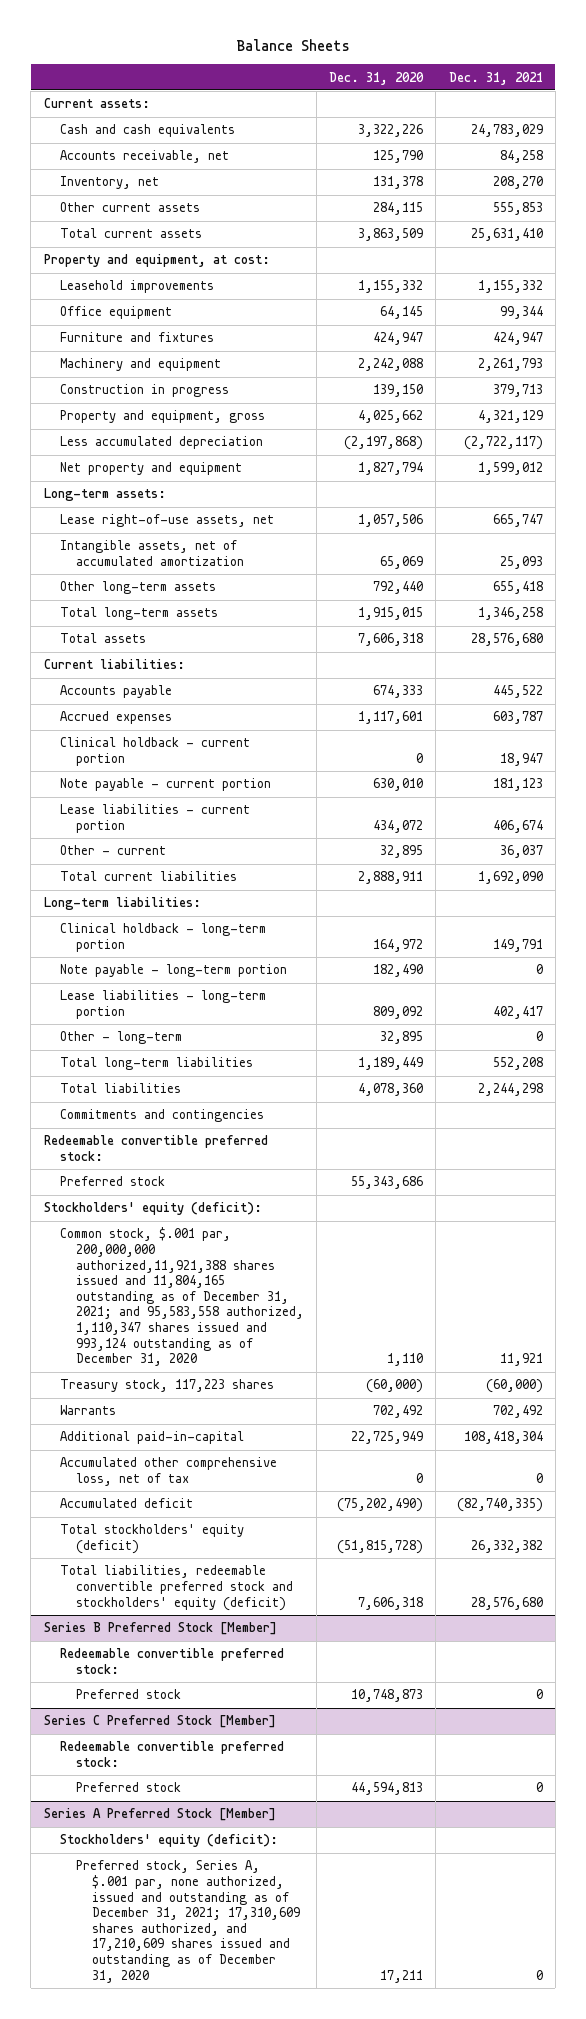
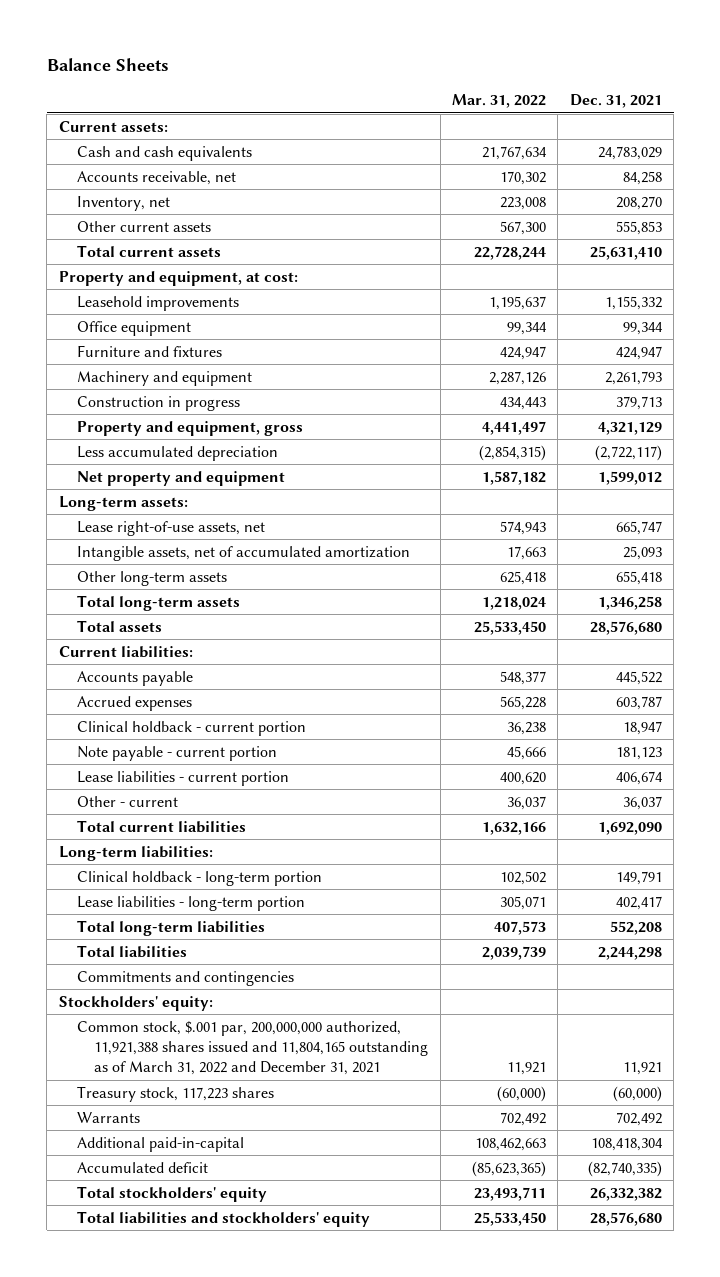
- | Dec. 31, 2020 | Dec. 31, 2021
+ | Mar. 31, 2022 | Dec. 31, 2021
- Note payable - long-term portion | 182,490 | 0
- Other - long-term | 32,895 | 0
- Redeemable convertible preferred stock:
- Preferred stock | 55,343,686 |
- Stockholders' equity (deficit):
- Common stock, $.001 par, 200,000,000 authorized,11,921,388 shares issued and 11,804,165 outstanding as of December 31, 2021; and 95,583,558 authorized, 1,110,347 shares issued and 993,124 outstanding as of December 31, 2020 | 1,110 | 11,921
+ Stockholders' equity:
+ Common stock, $.001 par, 200,000,000 authorized, 11,921,388 shares issued and 11,804,165 outstanding as of March 31, 2022 and December 31, 2021 | 11,921 | 11,921
- Accumulated other comprehensive loss, net of tax | 0 | 0
- Total stockholders' equity (deficit) | (51,815,728) | 26,332,382
- Total liabilities, redeemable convertible preferred stock and stockholders' equity (deficit) | 7,606,318 | 28,576,680
- Series B Preferred Stock [Member]
- Redeemable convertible preferred stock:
- Preferred stock | 10,748,873 | 0
- Series C Preferred Stock [Member]
- Redeemable convertible preferred stock:
- Preferred stock | 44,594,813 | 0
- Series A Preferred Stock [Member]
- Stockholders' equity (deficit):
- Preferred stock, Series A, $.001 par, none authorized, issued and outstanding as of December 31, 2021; 17,310,609 shares authorized, and 17,210,609 shares issued and outstanding as of December 31, 2020 | 17,211 | 0
+ Total stockholders' equity | 23,493,711 | 26,332,382
+ Total liabilities and stockholders' equity | 25,533,450 | 28,576,680

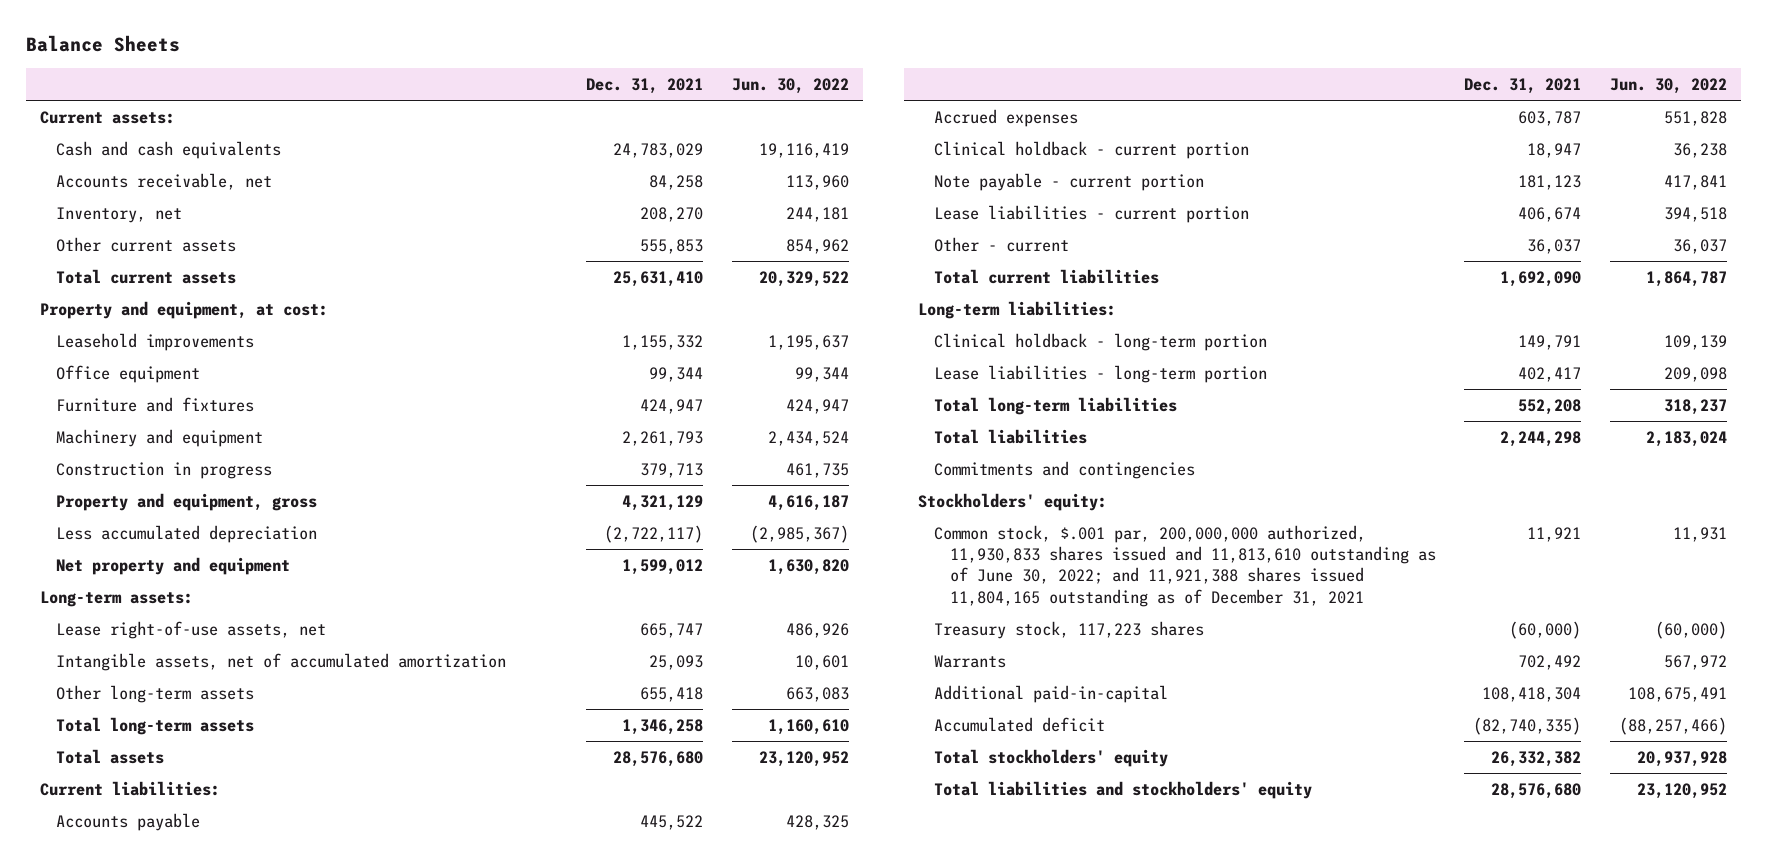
- | Mar. 31, 2022 | Dec. 31, 2021
+ | Dec. 31, 2021 | Jun. 30, 2022
- Common stock, $.001 par, 200,000,000 authorized, 11,921,388 shares issued and 11,804,165 outstanding as of March 31, 2022 and December 31, 2021 | 11,921 | 11,921
+ Common stock, $.001 par, 200,000,000 authorized, 11,930,833 shares issued and 11,813,610 outstanding as of June 30, 2022; and 11,921,388 shares issued 11,804,165 outstanding as of December 31, 2021 | 11,921 | 11,931

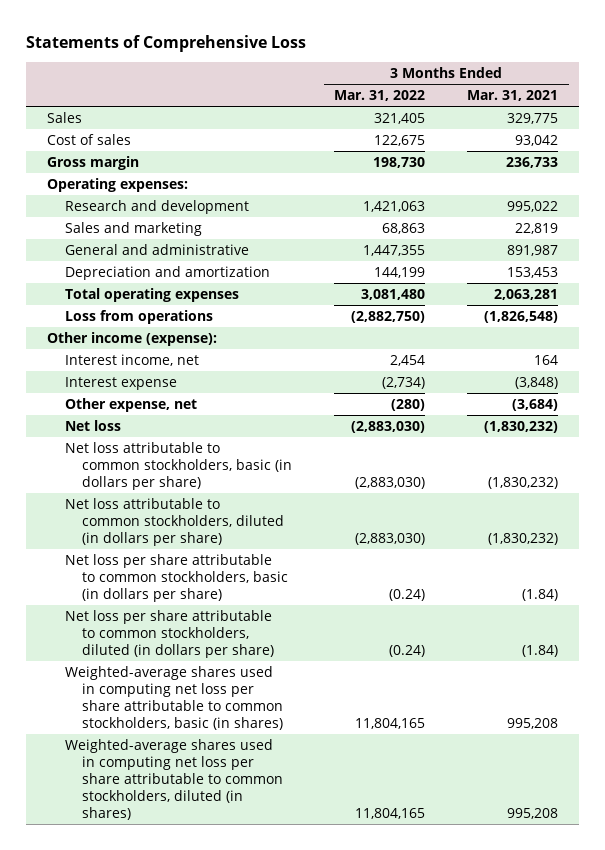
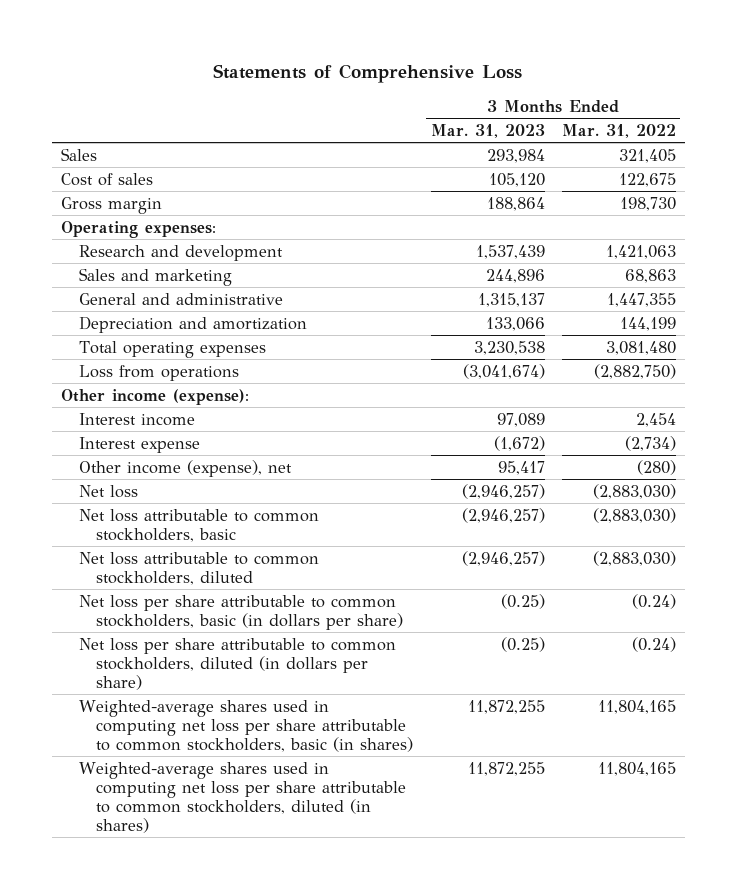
- | 3 Months Ended Mar. 31, 2022 | 3 Months Ended Mar. 31, 2021
+ | 3 Months Ended Mar. 31, 2023 | 3 Months Ended Mar. 31, 2022
- Interest income, net | 2,454 | 164
+ Interest income | 97,089 | 2,454
- Other expense, net | (280) | (3,684)
+ Other income (expense), net | 95,417 | (280)
- Net loss attributable to common stockholders, basic (in dollars per share) | (2,883,030) | (1,830,232)
- Net loss attributable to common stockholders, diluted (in dollars per share) | (2,883,030) | (1,830,232)
+ Net loss attributable to common stockholders, basic | (2,946,257) | (2,883,030)
+ Net loss attributable to common stockholders, diluted | (2,946,257) | (2,883,030)

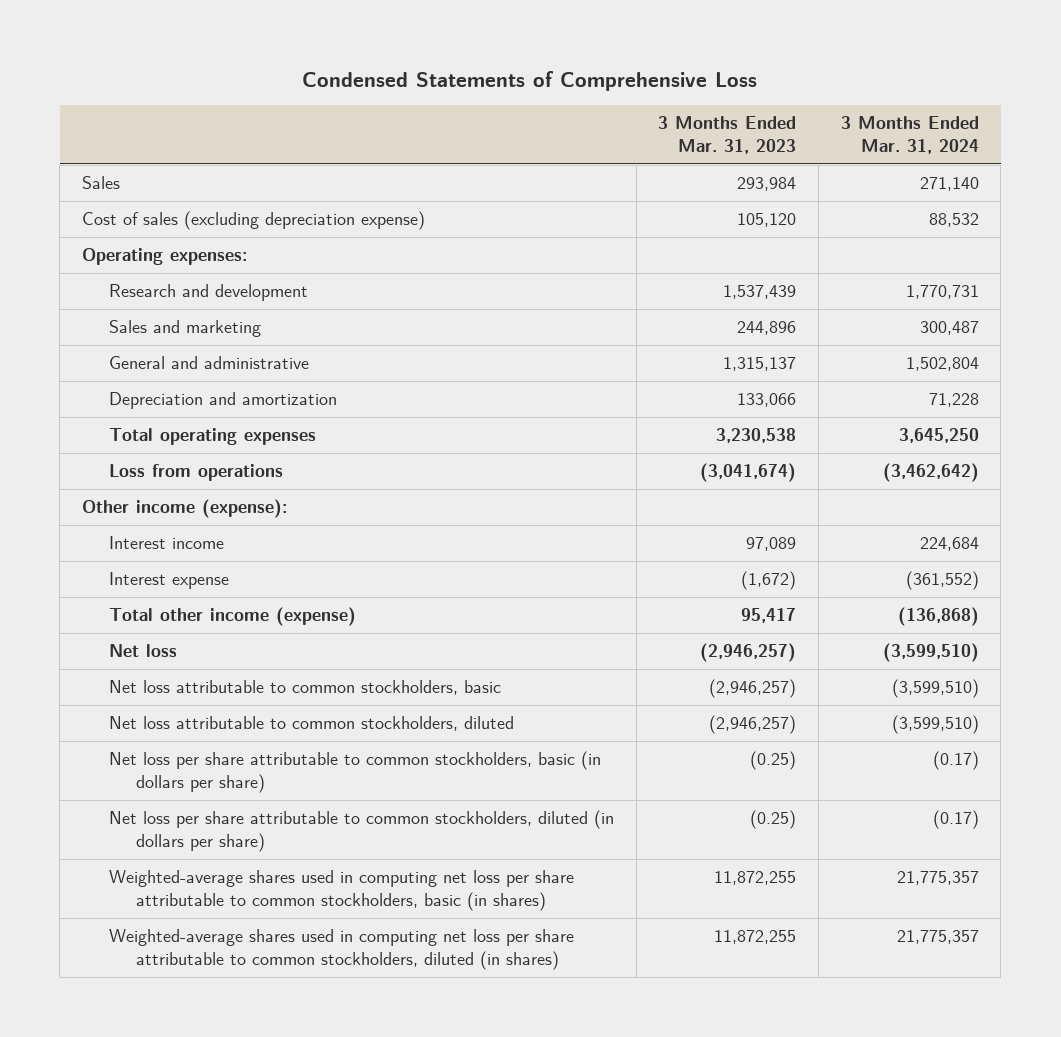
- Statements of Comprehensive Loss
+ Condensed Statements of Comprehensive Loss
- | 3 Months Ended Mar. 31, 2023 | 3 Months Ended Mar. 31, 2022
+ | 3 Months Ended Mar. 31, 2023 | 3 Months Ended Mar. 31, 2024
- Cost of sales | 105,120 | 122,675
- Gross margin | 188,864 | 198,730
+ Cost of sales (excluding depreciation expense) | 105,120 | 88,532
- Other income (expense), net | 95,417 | (280)
+ Total other income (expense) | 95,417 | (136,868)

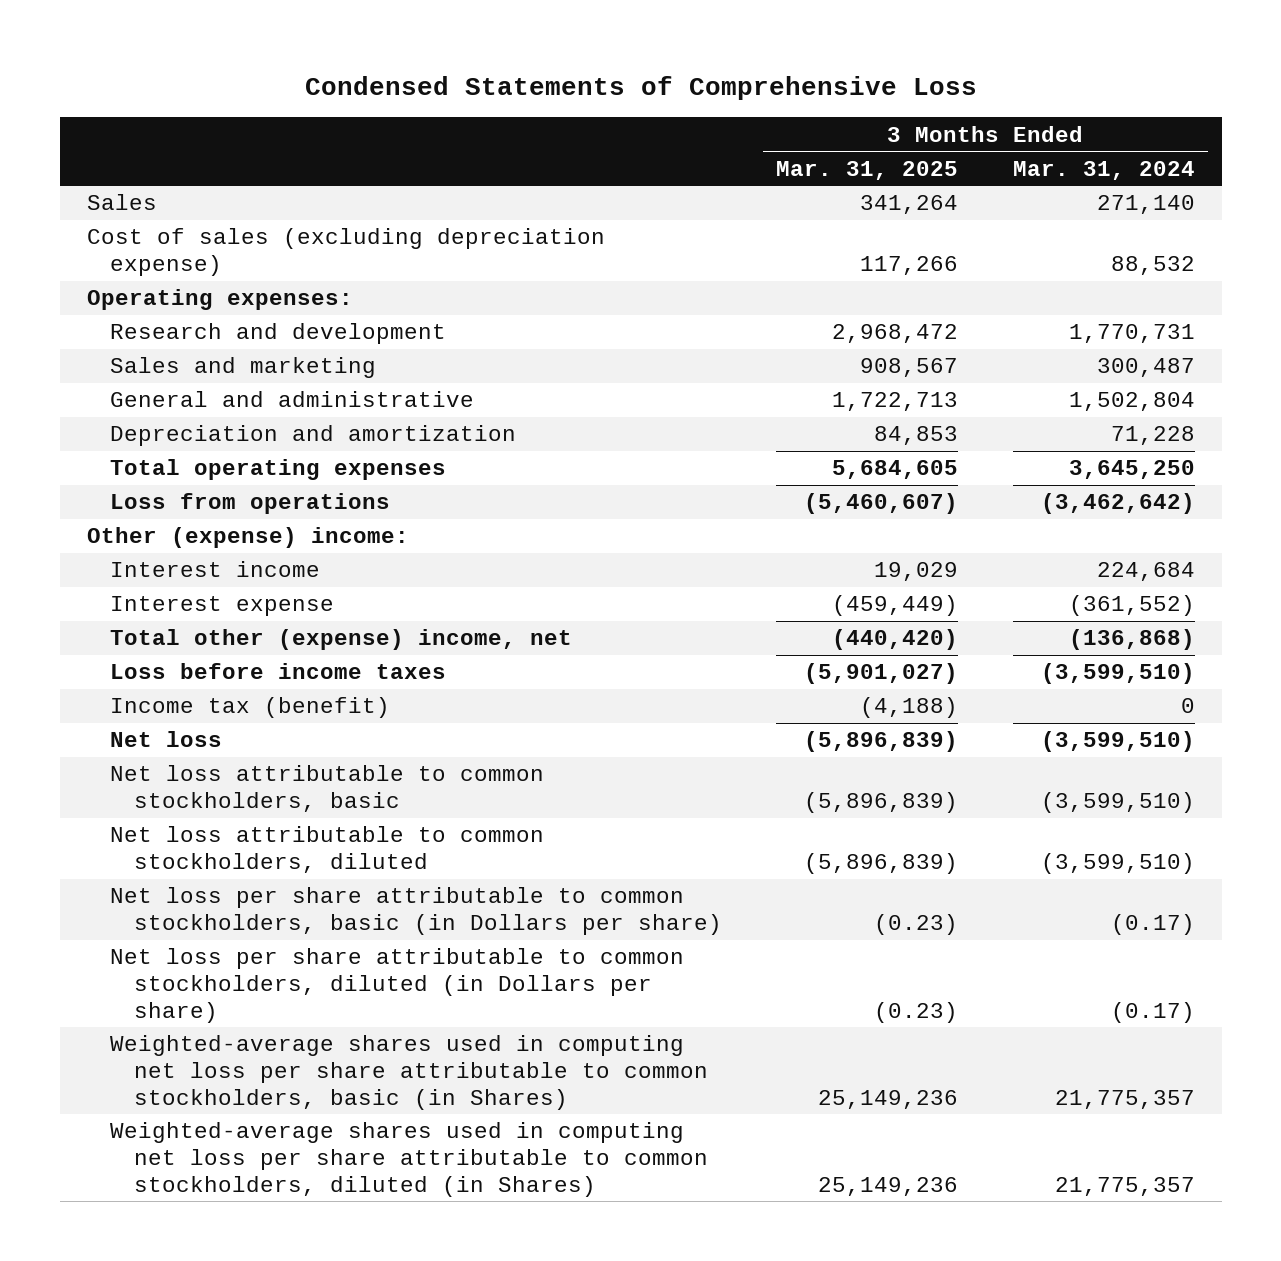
- | 3 Months Ended Mar. 31, 2023 | 3 Months Ended Mar. 31, 2024
+ | 3 Months Ended Mar. 31, 2025 | 3 Months Ended Mar. 31, 2024
- Other income (expense):
+ Other (expense) income:
- Total other income (expense) | 95,417 | (136,868)
+ Total other (expense) income, net | (440,420) | (136,868)
+ Loss before income taxes | (5,901,027) | (3,599,510)
+ Income tax (benefit) | (4,188) | 0
- Net loss per share attributable to common stockholders, basic (in dollars per share) | (0.25) | (0.17)
- Net loss per share attributable to common stockholders, diluted (in dollars per share) | (0.25) | (0.17)
- Weighted-average shares used in computing net loss per share attributable to common stockholders, basic (in shares) | 11,872,255 | 21,775,357
- Weighted-average shares used in computing net loss per share attributable to common stockholders, diluted (in shares) | 11,872,255 | 21,775,357
+ Net loss per share attributable to common stockholders, basic (in Dollars per share) | (0.23) | (0.17)
+ Net loss per share attributable to common stockholders, diluted (in Dollars per share) | (0.23) | (0.17)
+ Weighted-average shares used in computing net loss per share attributable to common stockholders, basic (in Shares) | 25,149,236 | 21,775,357
+ Weighted-average shares used in computing net loss per share attributable to common stockholders, diluted (in Shares) | 25,149,236 | 21,775,357

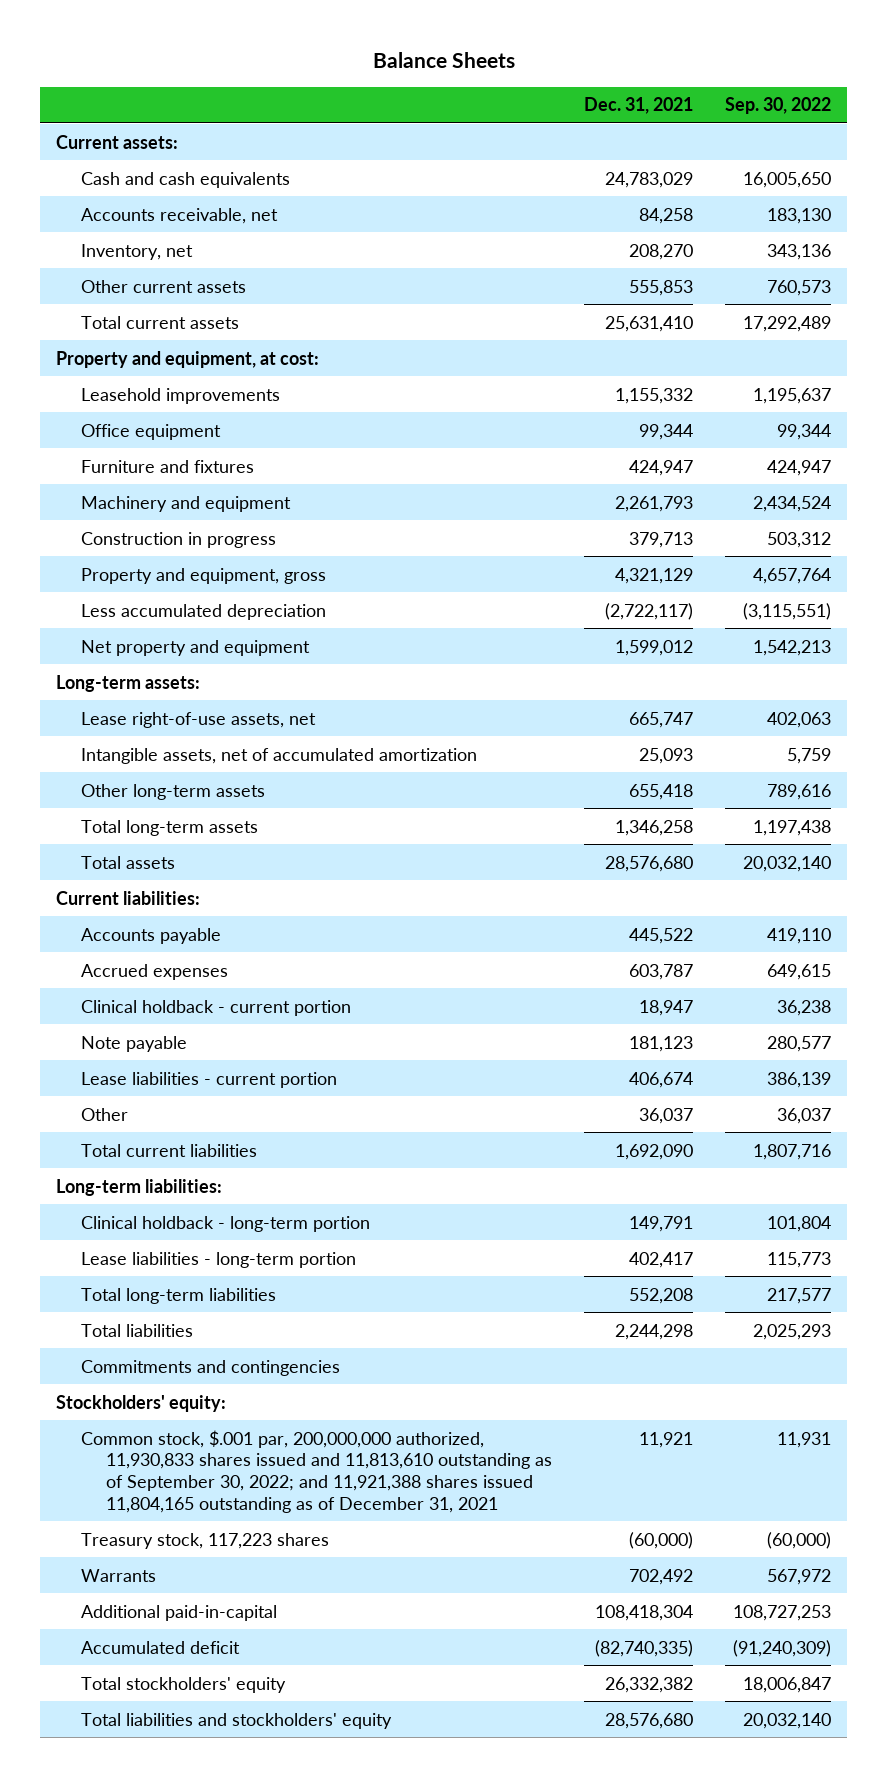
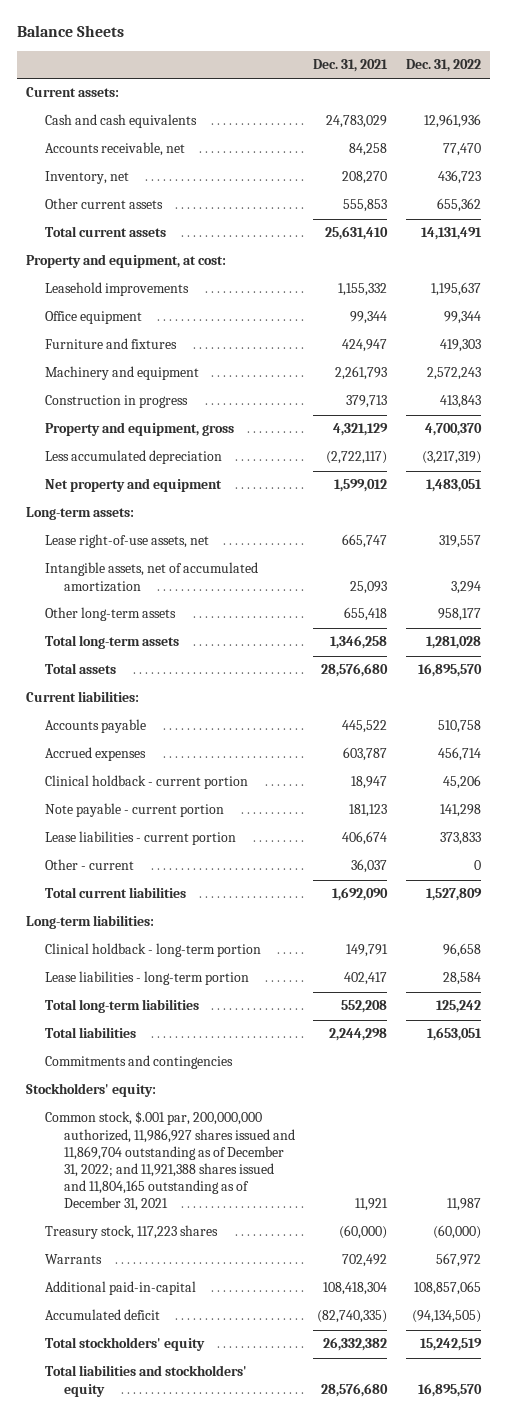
- | Dec. 31, 2021 | Sep. 30, 2022
+ | Dec. 31, 2021 | Dec. 31, 2022
- Note payable | 181,123 | 280,577
+ Note payable - current portion | 181,123 | 141,298
- Other | 36,037 | 36,037
+ Other - current | 36,037 | 0
- Common stock, $.001 par, 200,000,000 authorized, 11,930,833 shares issued and 11,813,610 outstanding as of September 30, 2022; and 11,921,388 shares issued 11,804,165 outstanding as of December 31, 2021 | 11,921 | 11,931
+ Common stock, $.001 par, 200,000,000 authorized, 11,986,927 shares issued and 11,869,704 outstanding as of December 31, 2022; and 11,921,388 shares issued and 11,804,165 outstanding as of December 31, 2021 | 11,921 | 11,987

